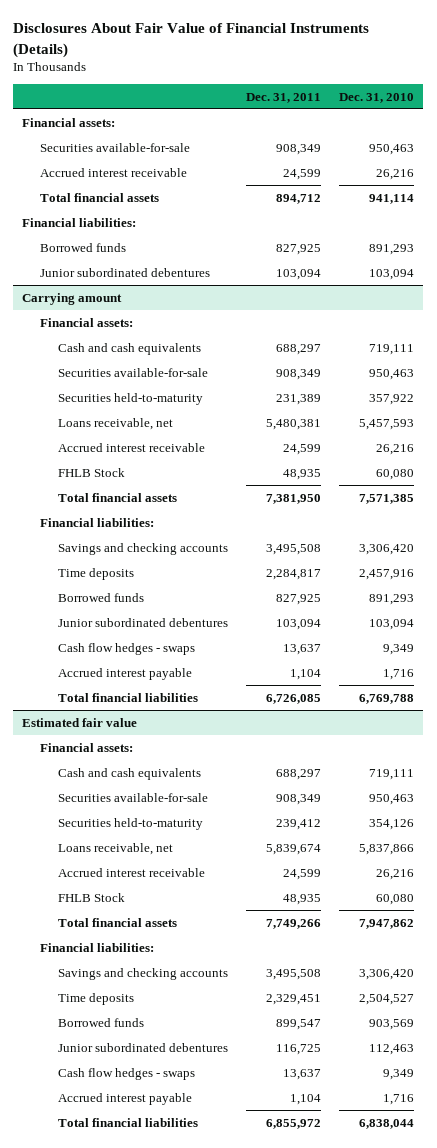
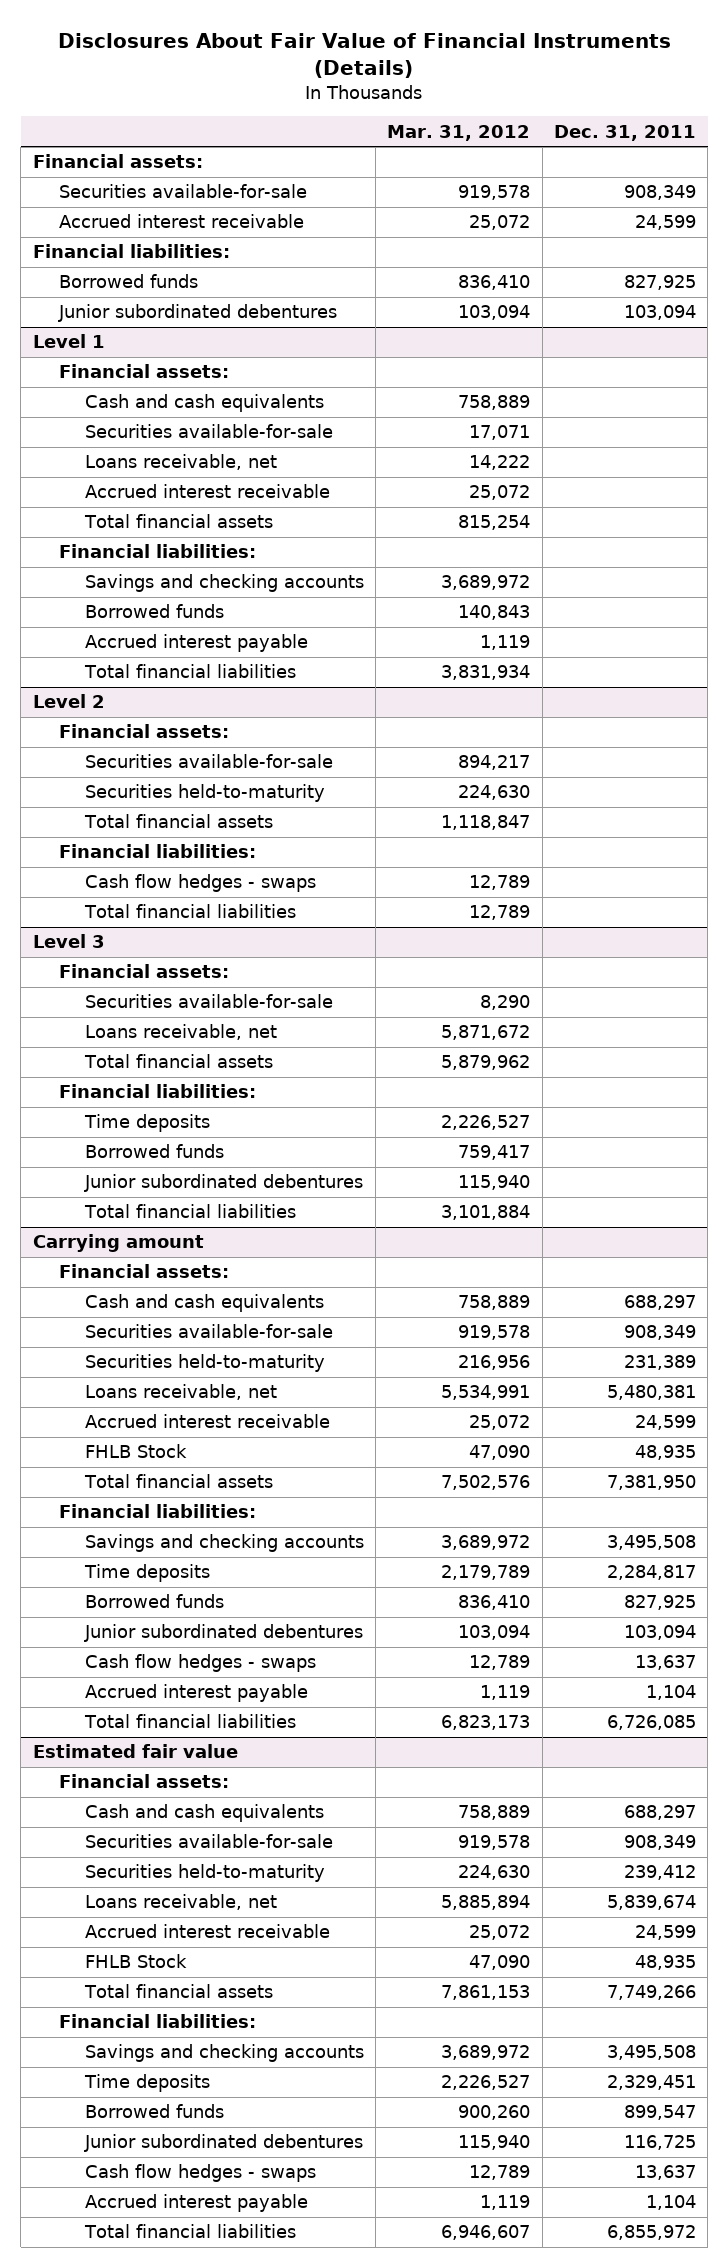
- | Dec. 31, 2011 | Dec. 31, 2010
+ | Mar. 31, 2012 | Dec. 31, 2011
- Total financial assets | 894,712 | 941,114
+ Level 1
+ Financial assets:
+ Cash and cash equivalents | 758,889 |
+ Securities available-for-sale | 17,071 |
+ Loans receivable, net | 14,222 |
+ Accrued interest receivable | 25,072 |
+ Total financial assets | 815,254 |
+ Financial liabilities:
+ Savings and checking accounts | 3,689,972 |
+ Borrowed funds | 140,843 |
+ Accrued interest payable | 1,119 |
+ Total financial liabilities | 3,831,934 |
+ Level 2
+ Financial assets:
+ Securities available-for-sale | 894,217 |
+ Securities held-to-maturity | 224,630 |
+ Total financial assets | 1,118,847 |
+ Financial liabilities:
+ Cash flow hedges - swaps | 12,789 |
+ Total financial liabilities | 12,789 |
+ Level 3
+ Financial assets:
+ Securities available-for-sale | 8,290 |
+ Loans receivable, net | 5,871,672 |
+ Total financial assets | 5,879,962 |
+ Financial liabilities:
+ Time deposits | 2,226,527 |
+ Borrowed funds | 759,417 |
+ Junior subordinated debentures | 115,940 |
+ Total financial liabilities | 3,101,884 |

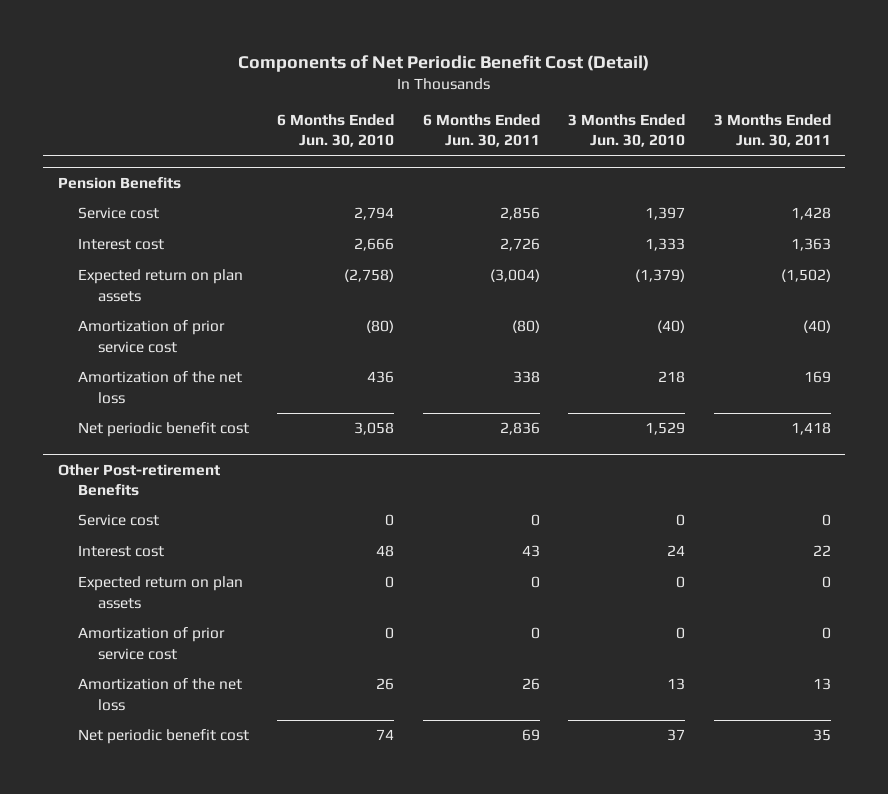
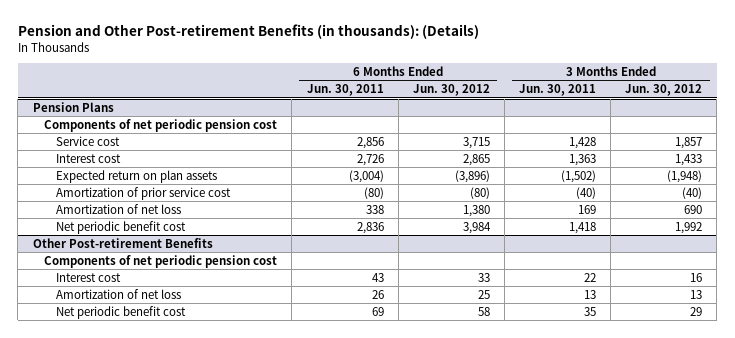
- Components of Net Periodic Benefit Cost (Detail)
+ Pension and Other Post-retirement Benefits (in thousands): (Details)
- | 6 Months Ended Jun. 30, 2010 | 6 Months Ended Jun. 30, 2011 | 3 Months Ended Jun. 30, 2010 | 3 Months Ended Jun. 30, 2011
+ | 6 Months Ended Jun. 30, 2011 | 6 Months Ended Jun. 30, 2012 | 3 Months Ended Jun. 30, 2011 | 3 Months Ended Jun. 30, 2012
- Pension Benefits
+ Pension Plans
+ Components of net periodic pension cost
- Amortization of the net loss | 436 | 338 | 218 | 169
+ Amortization of net loss | 338 | 1,380 | 169 | 690
@ Other Post-retirement Benefits
- Service cost | 0 | 0 | 0 | 0
+ Components of net periodic pension cost
- Expected return on plan assets | 0 | 0 | 0 | 0
- Amortization of prior service cost | 0 | 0 | 0 | 0
- Amortization of the net loss | 26 | 26 | 13 | 13
+ Amortization of net loss | 26 | 25 | 13 | 13

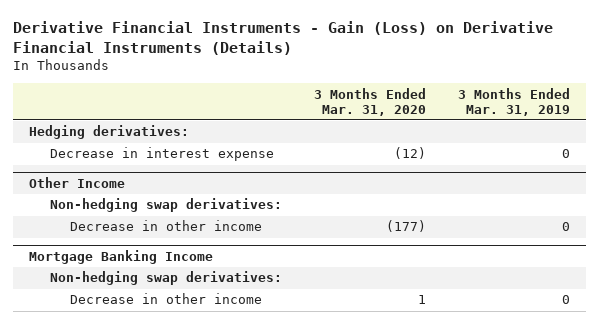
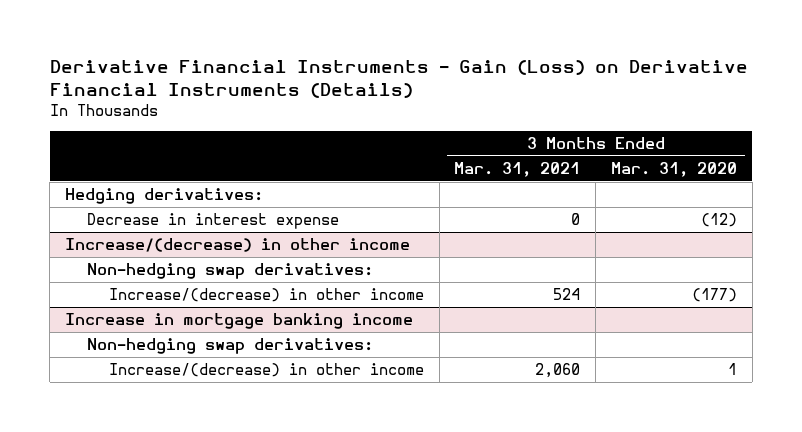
- | 3 Months Ended Mar. 31, 2020 | 3 Months Ended Mar. 31, 2019
+ | 3 Months Ended Mar. 31, 2021 | 3 Months Ended Mar. 31, 2020
- Other Income
+ Increase/(decrease) in other income
- Decrease in other income | (177) | 0
- Mortgage Banking Income
+ Increase/(decrease) in other income | 524 | (177)
+ Increase in mortgage banking income
- Decrease in other income | 1 | 0
+ Increase/(decrease) in other income | 2,060 | 1

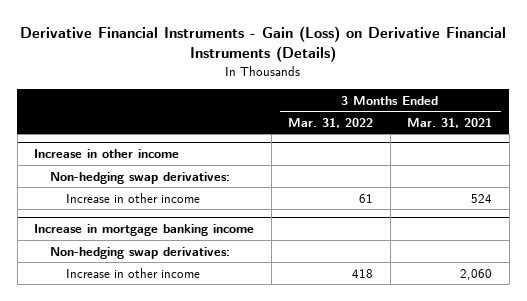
- | 3 Months Ended Mar. 31, 2021 | 3 Months Ended Mar. 31, 2020
+ | 3 Months Ended Mar. 31, 2022 | 3 Months Ended Mar. 31, 2021
- Hedging derivatives:
- Decrease in interest expense | 0 | (12)
- Increase/(decrease) in other income
+ Increase in other income
- Increase/(decrease) in other income | 524 | (177)
+ Increase in other income | 61 | 524
@ Increase in mortgage banking income
- Increase/(decrease) in other income | 2,060 | 1
+ Increase in other income | 418 | 2,060

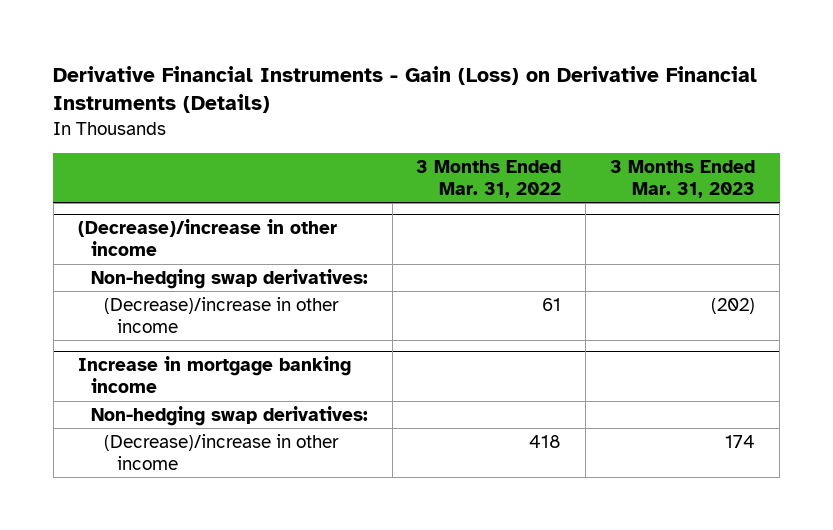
- | 3 Months Ended Mar. 31, 2022 | 3 Months Ended Mar. 31, 2021
+ | 3 Months Ended Mar. 31, 2022 | 3 Months Ended Mar. 31, 2023
- Increase in other income
+ (Decrease)/increase in other income
- Increase in other income | 61 | 524
+ (Decrease)/increase in other income | 61 | (202)
@ Increase in mortgage banking income
- Increase in other income | 418 | 2,060
+ (Decrease)/increase in other income | 418 | 174

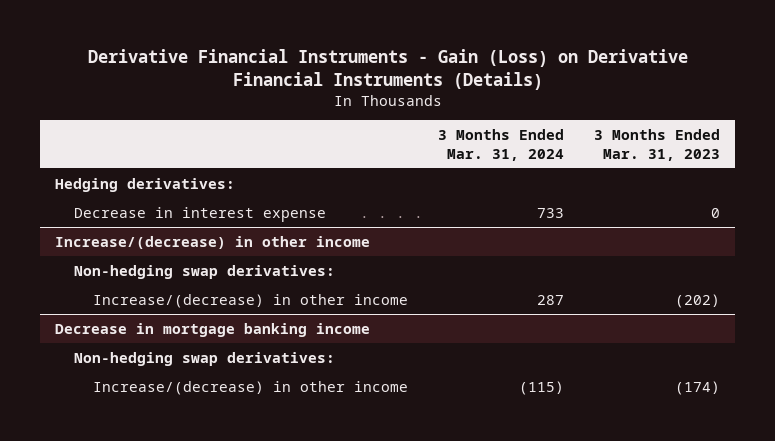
- | 3 Months Ended Mar. 31, 2022 | 3 Months Ended Mar. 31, 2023
+ | 3 Months Ended Mar. 31, 2024 | 3 Months Ended Mar. 31, 2023
- (Decrease)/increase in other income
+ Hedging derivatives:
+ Decrease in interest expense | 733 | 0
+ Increase/(decrease) in other income
- (Decrease)/increase in other income | 61 | (202)
- Increase in mortgage banking income
+ Increase/(decrease) in other income | 287 | (202)
+ Decrease in mortgage banking income
- (Decrease)/increase in other income | 418 | 174
+ Increase/(decrease) in other income | (115) | (174)

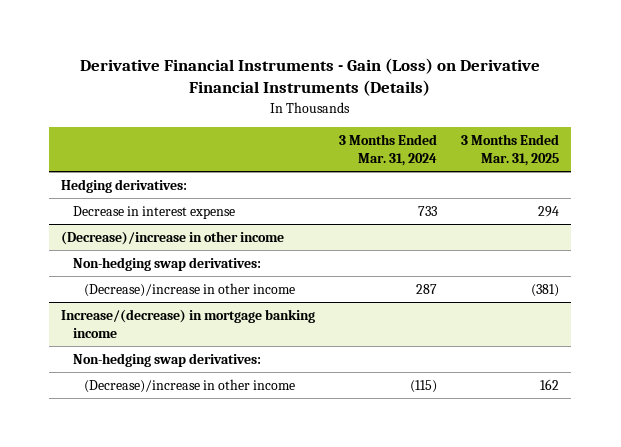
- | 3 Months Ended Mar. 31, 2024 | 3 Months Ended Mar. 31, 2023
+ | 3 Months Ended Mar. 31, 2024 | 3 Months Ended Mar. 31, 2025
- Increase/(decrease) in other income
+ (Decrease)/increase in other income
- Increase/(decrease) in other income | 287 | (202)
- Decrease in mortgage banking income
+ (Decrease)/increase in other income | 287 | (381)
+ Increase/(decrease) in mortgage banking income
- Increase/(decrease) in other income | (115) | (174)
+ (Decrease)/increase in other income | (115) | 162

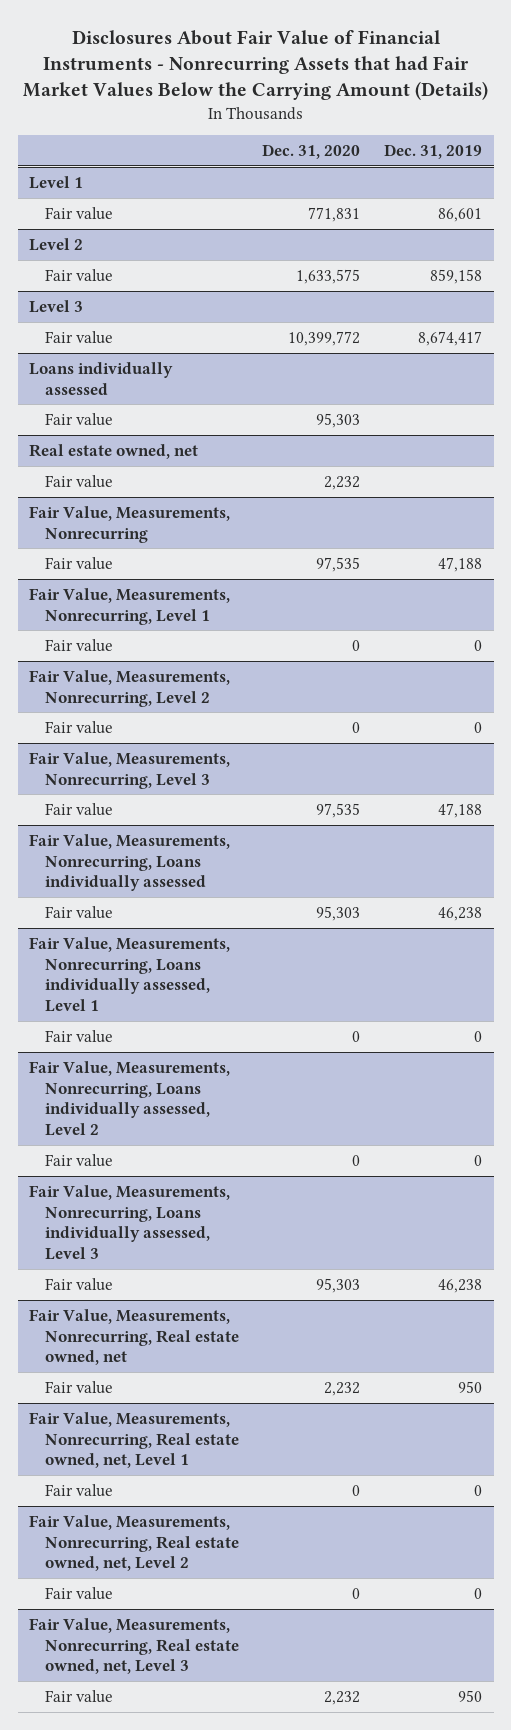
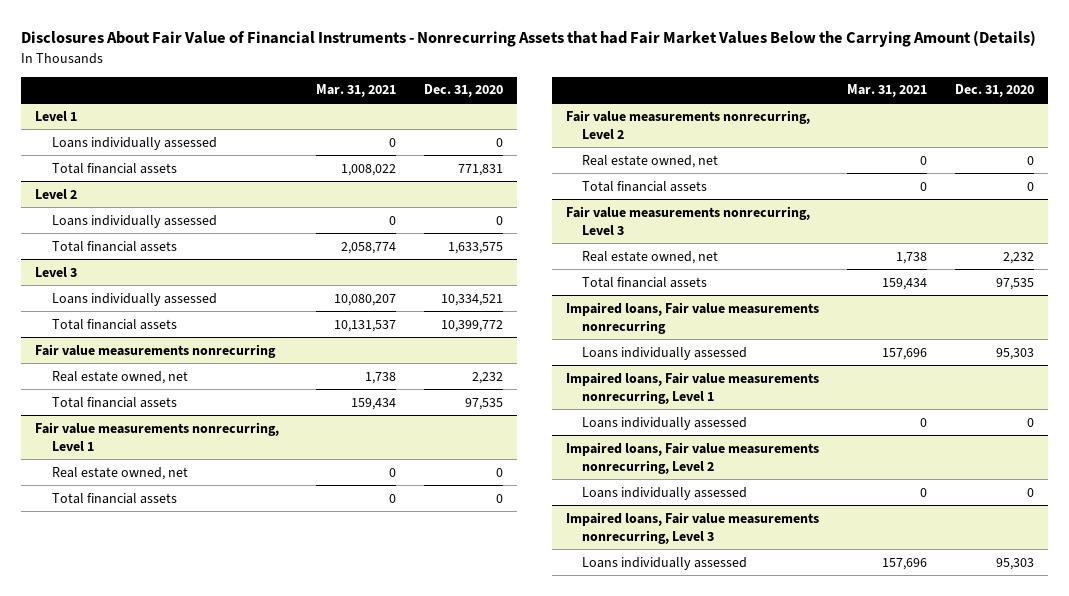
- | Dec. 31, 2020 | Dec. 31, 2019
+ | Mar. 31, 2021 | Dec. 31, 2020
@ Level 1
- Fair value | 771,831 | 86,601
+ Loans individually assessed | 0 | 0
+ Total financial assets | 1,008,022 | 771,831
@ Level 2
- Fair value | 1,633,575 | 859,158
+ Loans individually assessed | 0 | 0
+ Total financial assets | 2,058,774 | 1,633,575
@ Level 3
- Fair value | 10,399,772 | 8,674,417
- Loans individually assessed
- Fair value | 95,303 |
- Real estate owned, net
- Fair value | 2,232 |
- Fair Value, Measurements, Nonrecurring
- Fair value | 97,535 | 47,188
- Fair Value, Measurements, Nonrecurring, Level 1
- Fair value | 0 | 0
- Fair Value, Measurements, Nonrecurring, Level 2
- Fair value | 0 | 0
- Fair Value, Measurements, Nonrecurring, Level 3
- Fair value | 97,535 | 47,188
- Fair Value, Measurements, Nonrecurring, Loans individually assessed
- Fair value | 95,303 | 46,238
- Fair Value, Measurements, Nonrecurring, Loans individually assessed, Level 1
- Fair value | 0 | 0
- Fair Value, Measurements, Nonrecurring, Loans individually assessed, Level 2
- Fair value | 0 | 0
- Fair Value, Measurements, Nonrecurring, Loans individually assessed, Level 3
- Fair value | 95,303 | 46,238
- Fair Value, Measurements, Nonrecurring, Real estate owned, net
- Fair value | 2,232 | 950
- Fair Value, Measurements, Nonrecurring, Real estate owned, net, Level 1
- Fair value | 0 | 0
- Fair Value, Measurements, Nonrecurring, Real estate owned, net, Level 2
- Fair value | 0 | 0
- Fair Value, Measurements, Nonrecurring, Real estate owned, net, Level 3
- Fair value | 2,232 | 950
@ Level 3
+ Loans individually assessed | 10,080,207 | 10,334,521
+ Total financial assets | 10,131,537 | 10,399,772
+ Fair value measurements nonrecurring
+ Real estate owned, net | 1,738 | 2,232
+ Total financial assets | 159,434 | 97,535
+ Fair value measurements nonrecurring, Level 1
+ Real estate owned, net | 0 | 0
+ Total financial assets | 0 | 0
+ Fair value measurements nonrecurring, Level 2
+ Real estate owned, net | 0 | 0
+ Total financial assets | 0 | 0
+ Fair value measurements nonrecurring, Level 3
+ Real estate owned, net | 1,738 | 2,232
+ Total financial assets | 159,434 | 97,535
+ Impaired loans, Fair value measurements nonrecurring
+ Loans individually assessed | 157,696 | 95,303
+ Impaired loans, Fair value measurements nonrecurring, Level 1
+ Loans individually assessed | 0 | 0
+ Impaired loans, Fair value measurements nonrecurring, Level 2
+ Loans individually assessed | 0 | 0
+ Impaired loans, Fair value measurements nonrecurring, Level 3
+ Loans individually assessed | 157,696 | 95,303

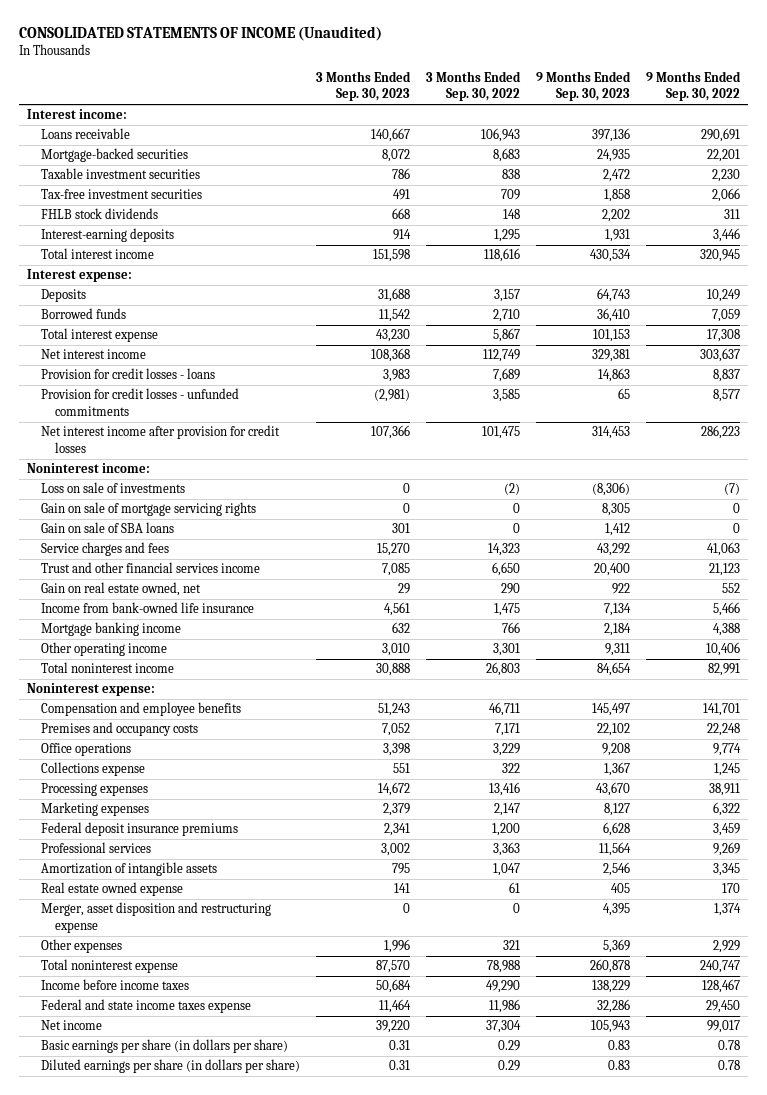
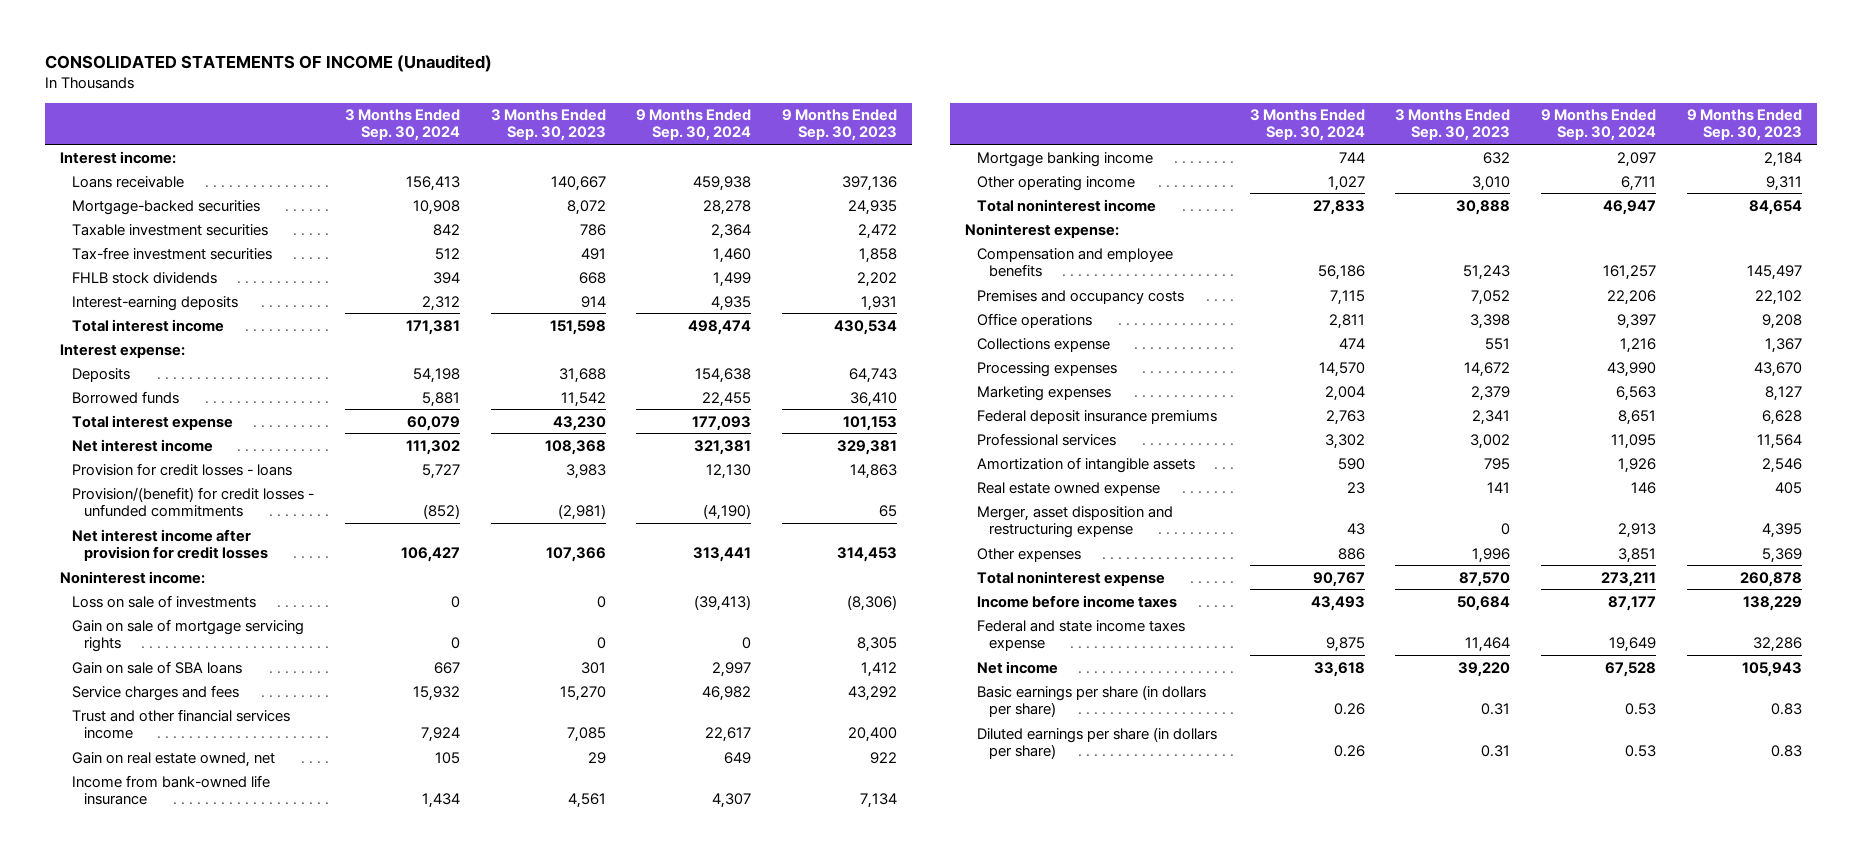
- | 3 Months Ended Sep. 30, 2023 | 3 Months Ended Sep. 30, 2022 | 9 Months Ended Sep. 30, 2023 | 9 Months Ended Sep. 30, 2022
+ | 3 Months Ended Sep. 30, 2024 | 3 Months Ended Sep. 30, 2023 | 9 Months Ended Sep. 30, 2024 | 9 Months Ended Sep. 30, 2023
- Provision for credit losses - unfunded commitments | (2,981) | 3,585 | 65 | 8,577
+ Provision/(benefit) for credit losses - unfunded commitments | (852) | (2,981) | (4,190) | 65

